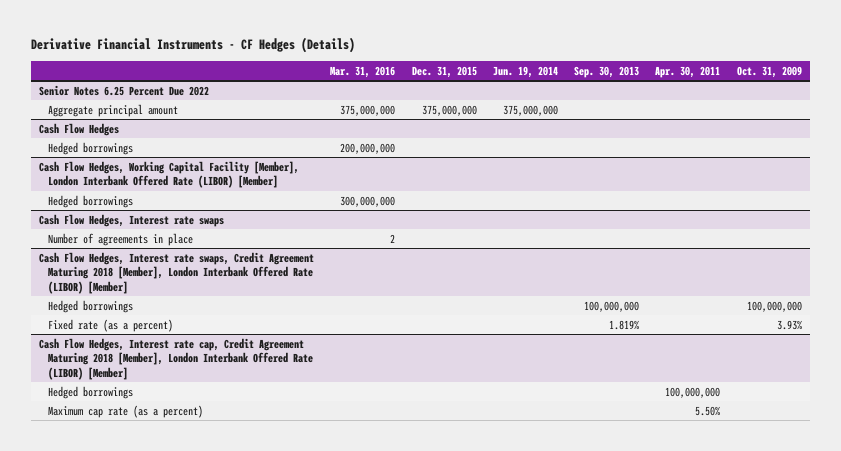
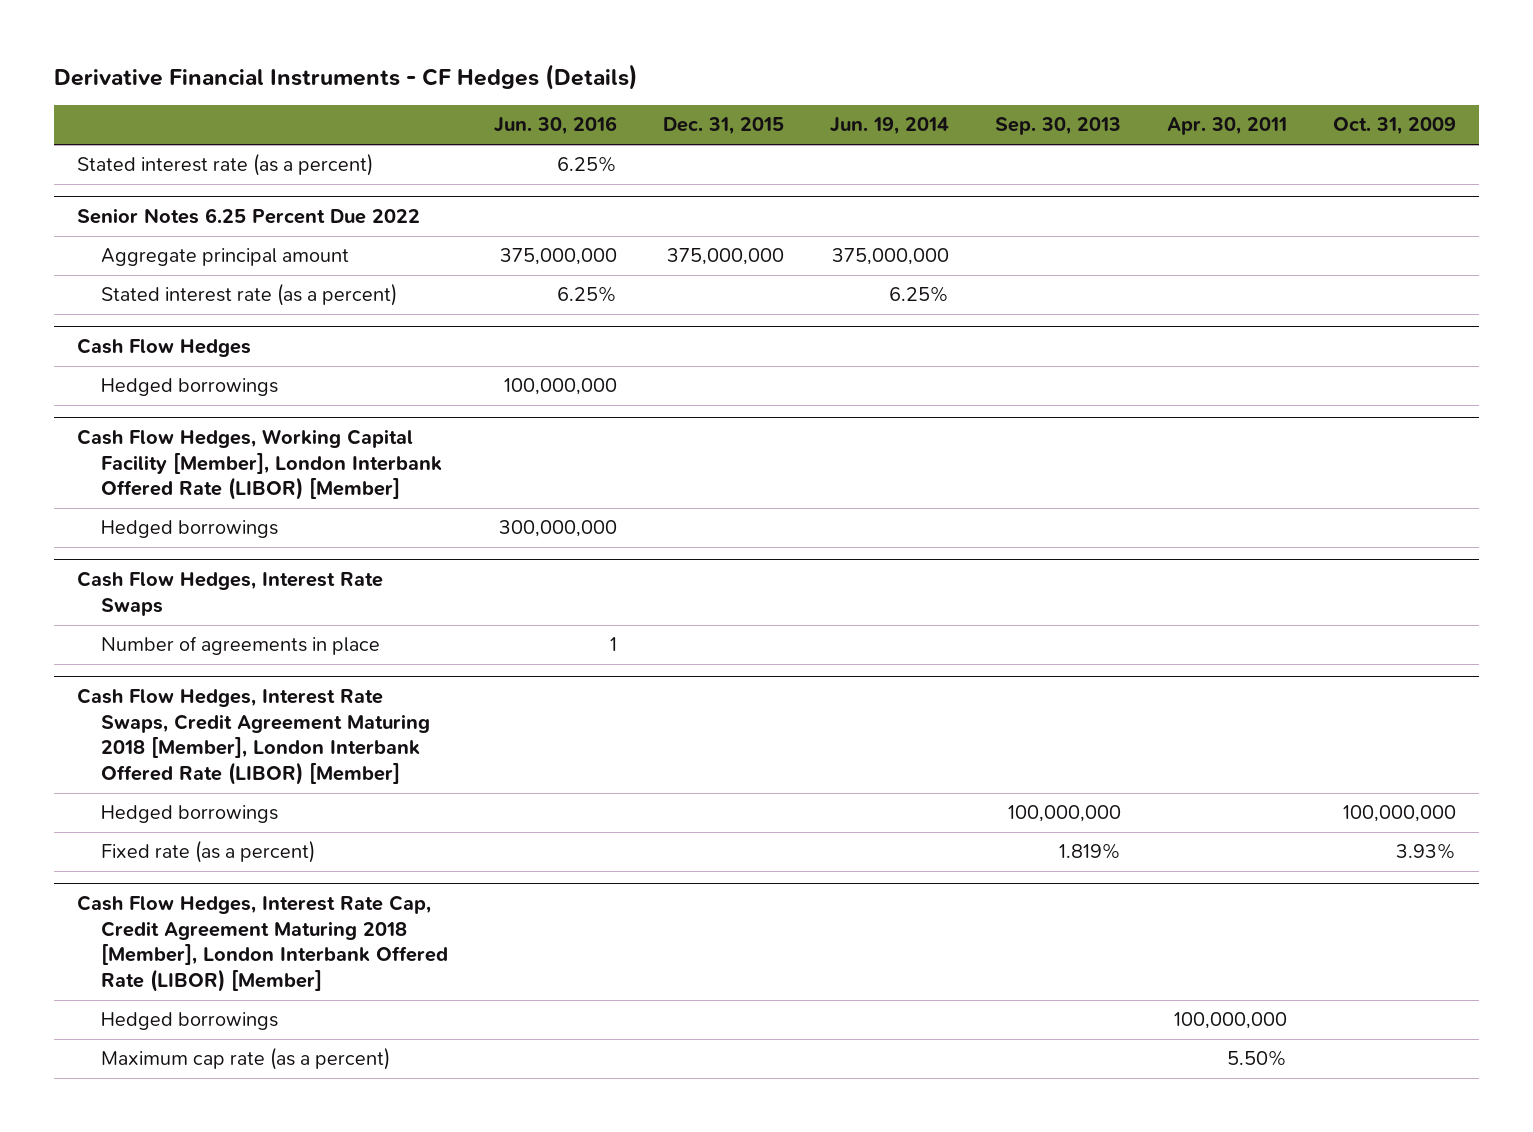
- | Mar. 31, 2016 | Dec. 31, 2015 | Jun. 19, 2014 | Sep. 30, 2013 | Apr. 30, 2011 | Oct. 31, 2009
+ | Jun. 30, 2016 | Dec. 31, 2015 | Jun. 19, 2014 | Sep. 30, 2013 | Apr. 30, 2011 | Oct. 31, 2009
+ Stated interest rate (as a percent) | 6.25% | | | | |
@ Senior Notes 6.25 Percent Due 2022
+ Stated interest rate (as a percent) | 6.25% | | 6.25% | | |
- Cash Flow Hedges, Interest rate swaps
+ Cash Flow Hedges, Interest Rate Swaps
- Cash Flow Hedges, Interest rate swaps, Credit Agreement Maturing 2018 [Member], London Interbank Offered Rate (LIBOR) [Member]
+ Cash Flow Hedges, Interest Rate Swaps, Credit Agreement Maturing 2018 [Member], London Interbank Offered Rate (LIBOR) [Member]
- Cash Flow Hedges, Interest rate cap, Credit Agreement Maturing 2018 [Member], London Interbank Offered Rate (LIBOR) [Member]
+ Cash Flow Hedges, Interest Rate Cap, Credit Agreement Maturing 2018 [Member], London Interbank Offered Rate (LIBOR) [Member]

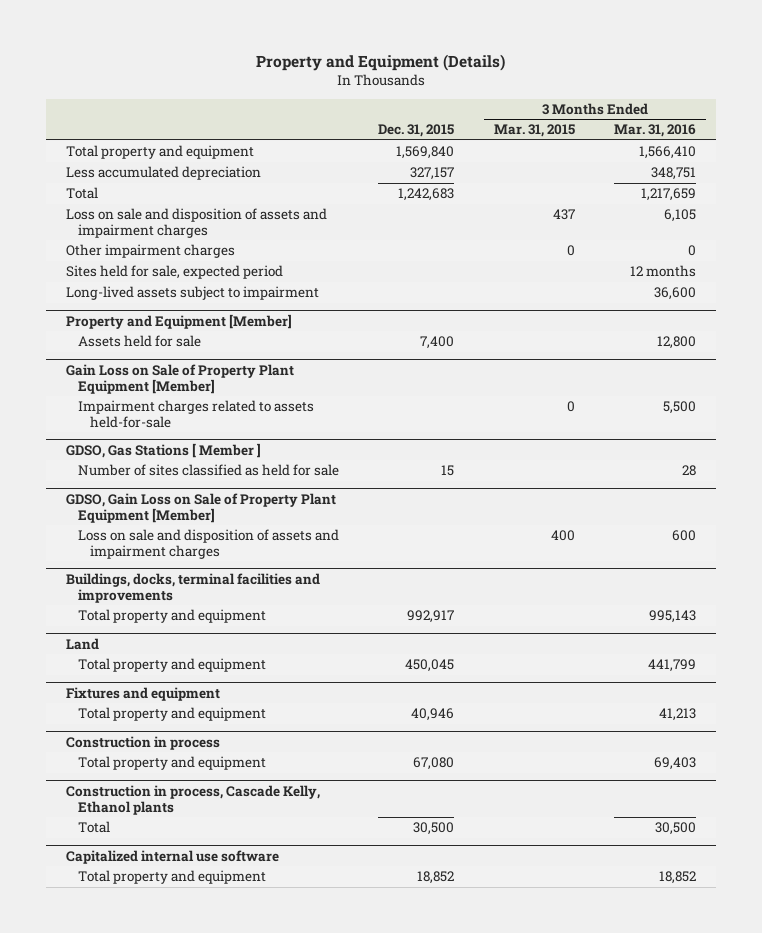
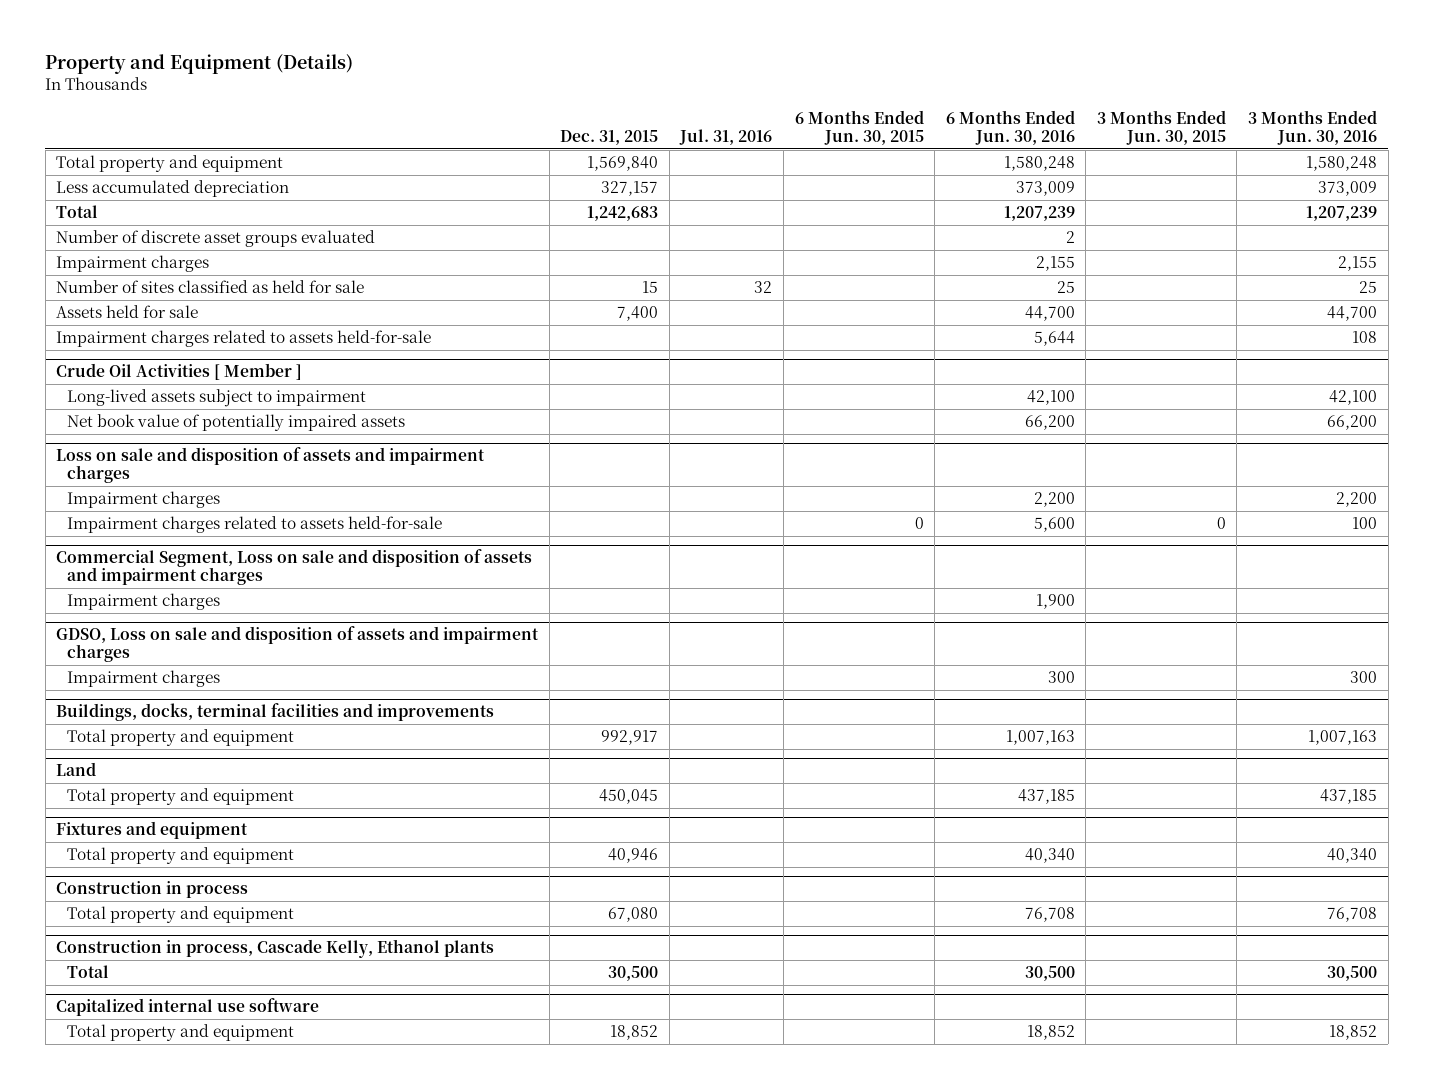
- | Dec. 31, 2015 | 3 Months Ended Mar. 31, 2015 | 3 Months Ended Mar. 31, 2016
+ | Dec. 31, 2015 | Jul. 31, 2016 | 6 Months Ended Jun. 30, 2015 | 6 Months Ended Jun. 30, 2016 | 3 Months Ended Jun. 30, 2015 | 3 Months Ended Jun. 30, 2016
- Loss on sale and disposition of assets and impairment charges | | 437 | 6,105
- Other impairment charges | | 0 | 0
- Sites held for sale, expected period | | | 12 months
- Long-lived assets subject to impairment | | | 36,600
- Property and Equipment [Member]
- Assets held for sale | 7,400 | | 12,800
- Gain Loss on Sale of Property Plant Equipment [Member]
+ Number of discrete asset groups evaluated | | | | 2 | |
+ Impairment charges | | | | 2,155 | | 2,155
+ Number of sites classified as held for sale | 15 | 32 | | 25 | | 25
+ Assets held for sale | 7,400 | | | 44,700 | | 44,700
+ Impairment charges related to assets held-for-sale | | | | 5,644 | | 108
+ Crude Oil Activities [ Member ]
+ Long-lived assets subject to impairment | | | | 42,100 | | 42,100
+ Net book value of potentially impaired assets | | | | 66,200 | | 66,200
+ Loss on sale and disposition of assets and impairment charges
+ Impairment charges | | | | 2,200 | | 2,200
- GDSO, Gas Stations [ Member ]
- Number of sites classified as held for sale | 15 | | 28
- GDSO, Gain Loss on Sale of Property Plant Equipment [Member]
- Loss on sale and disposition of assets and impairment charges | | 400 | 600
+ Commercial Segment, Loss on sale and disposition of assets and impairment charges
+ Impairment charges | | | | 1,900 | |
+ GDSO, Loss on sale and disposition of assets and impairment charges
+ Impairment charges | | | | 300 | | 300

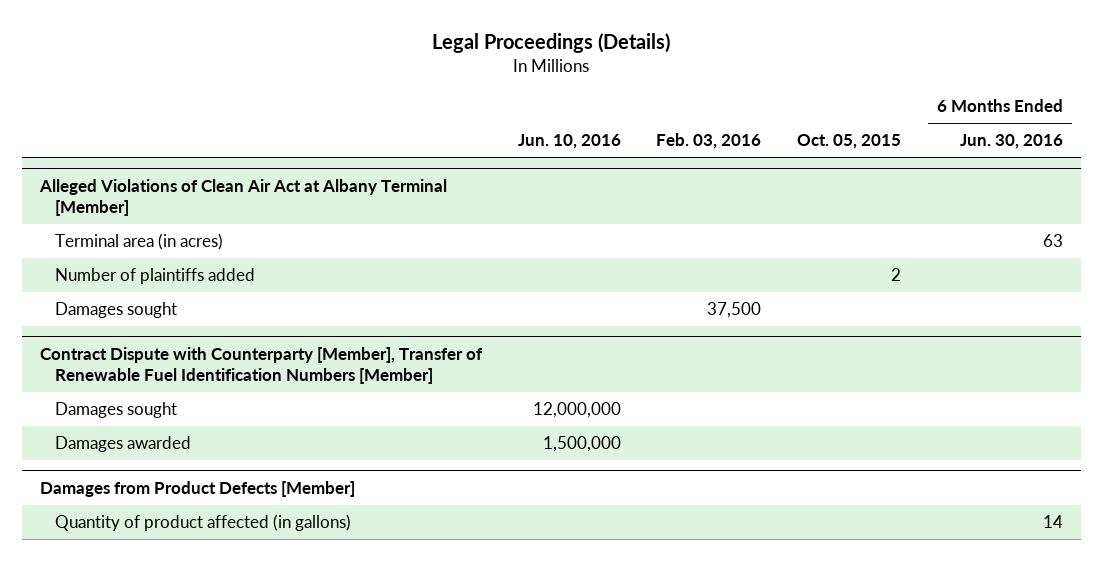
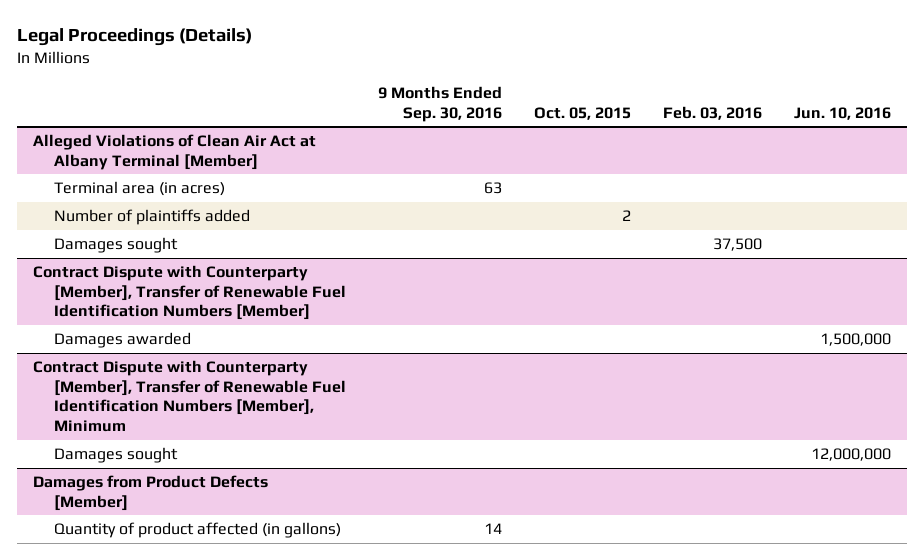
- | Jun. 10, 2016 | Feb. 03, 2016 | Oct. 05, 2015 | 6 Months Ended Jun. 30, 2016
+ | 9 Months Ended Sep. 30, 2016 | Oct. 05, 2015 | Feb. 03, 2016 | Jun. 10, 2016
@ Contract Dispute with Counterparty [Member], Transfer of Renewable Fuel Identification Numbers [Member]
- Damages sought | 12,000,000 | | |
+ Contract Dispute with Counterparty [Member], Transfer of Renewable Fuel Identification Numbers [Member], Minimum
+ Damages sought | | | | 12,000,000

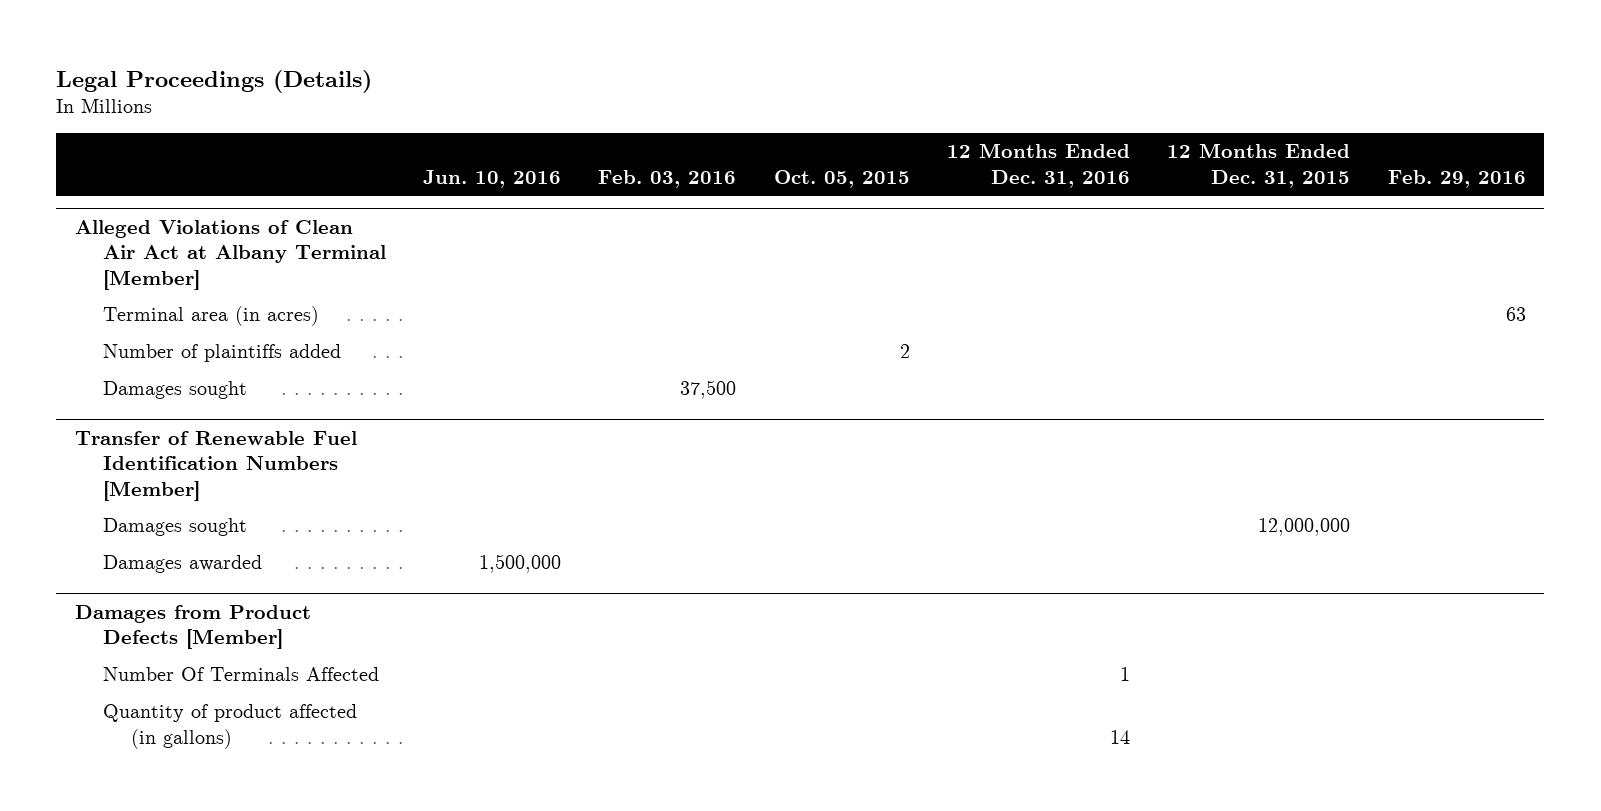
- | 9 Months Ended Sep. 30, 2016 | Oct. 05, 2015 | Feb. 03, 2016 | Jun. 10, 2016
+ | Jun. 10, 2016 | Feb. 03, 2016 | Oct. 05, 2015 | 12 Months Ended Dec. 31, 2016 | 12 Months Ended Dec. 31, 2015 | Feb. 29, 2016
- Contract Dispute with Counterparty [Member], Transfer of Renewable Fuel Identification Numbers [Member]
+ Transfer of Renewable Fuel Identification Numbers [Member]
+ Damages sought | | | | | 12,000,000 |
- Contract Dispute with Counterparty [Member], Transfer of Renewable Fuel Identification Numbers [Member], Minimum
- Damages sought | | | | 12,000,000
@ Damages from Product Defects [Member]
+ Number Of Terminals Affected | | | | 1 | |

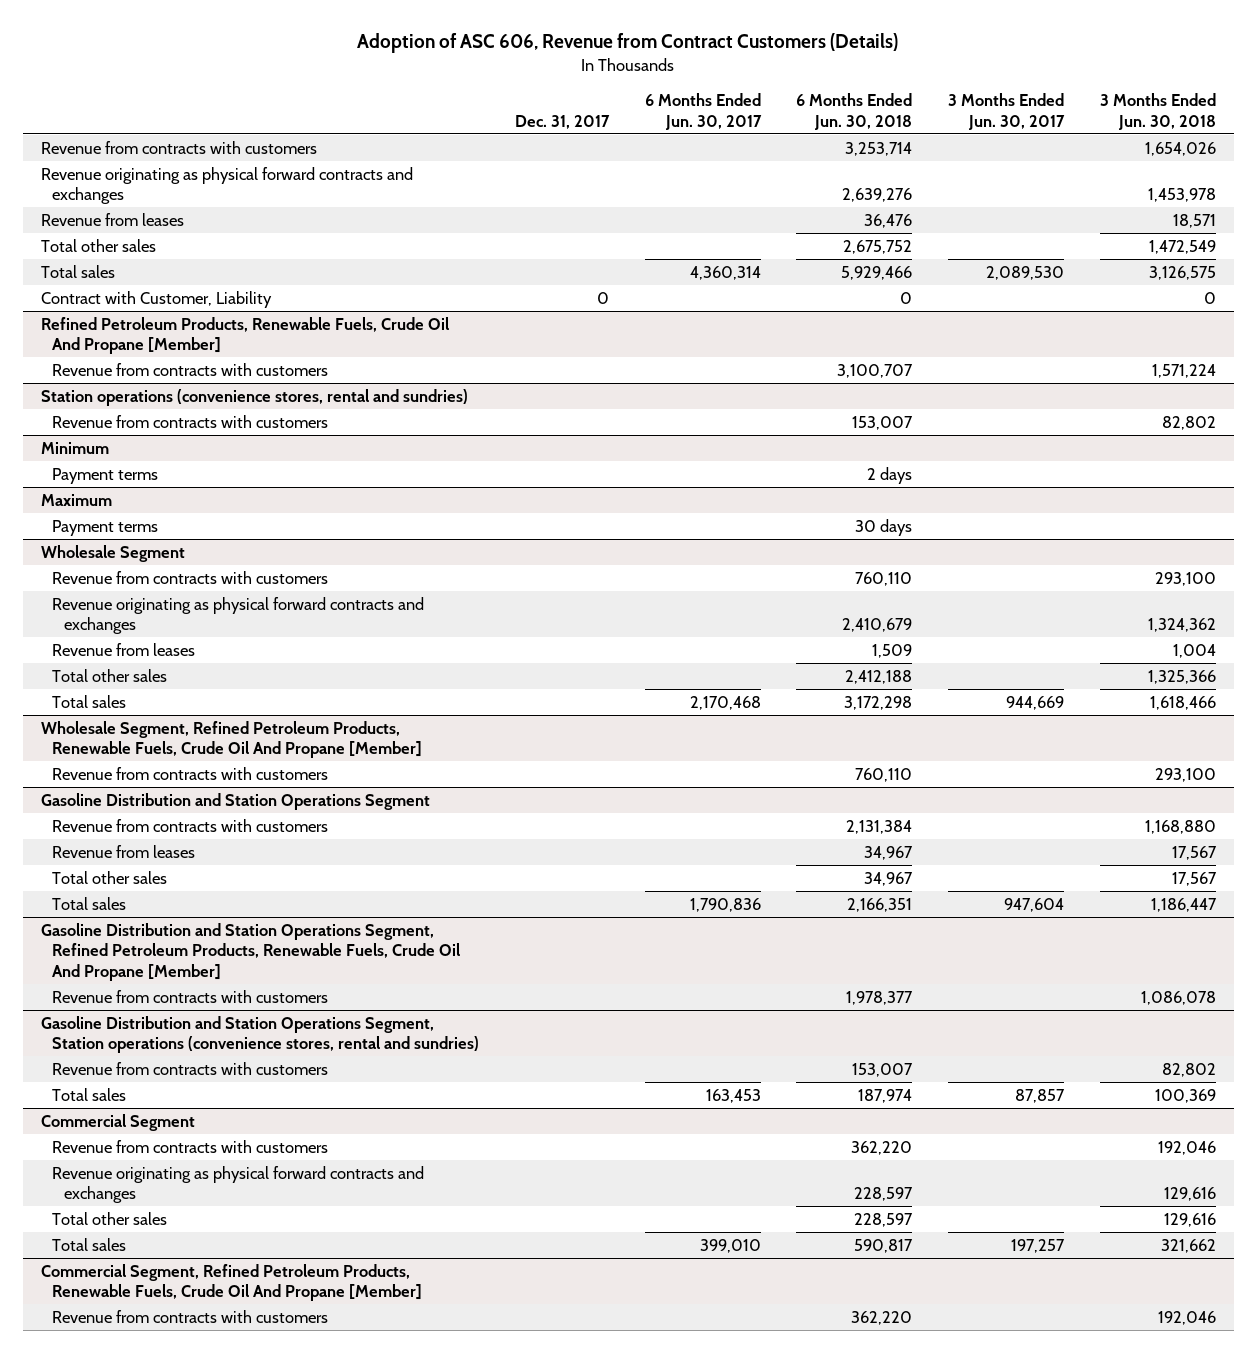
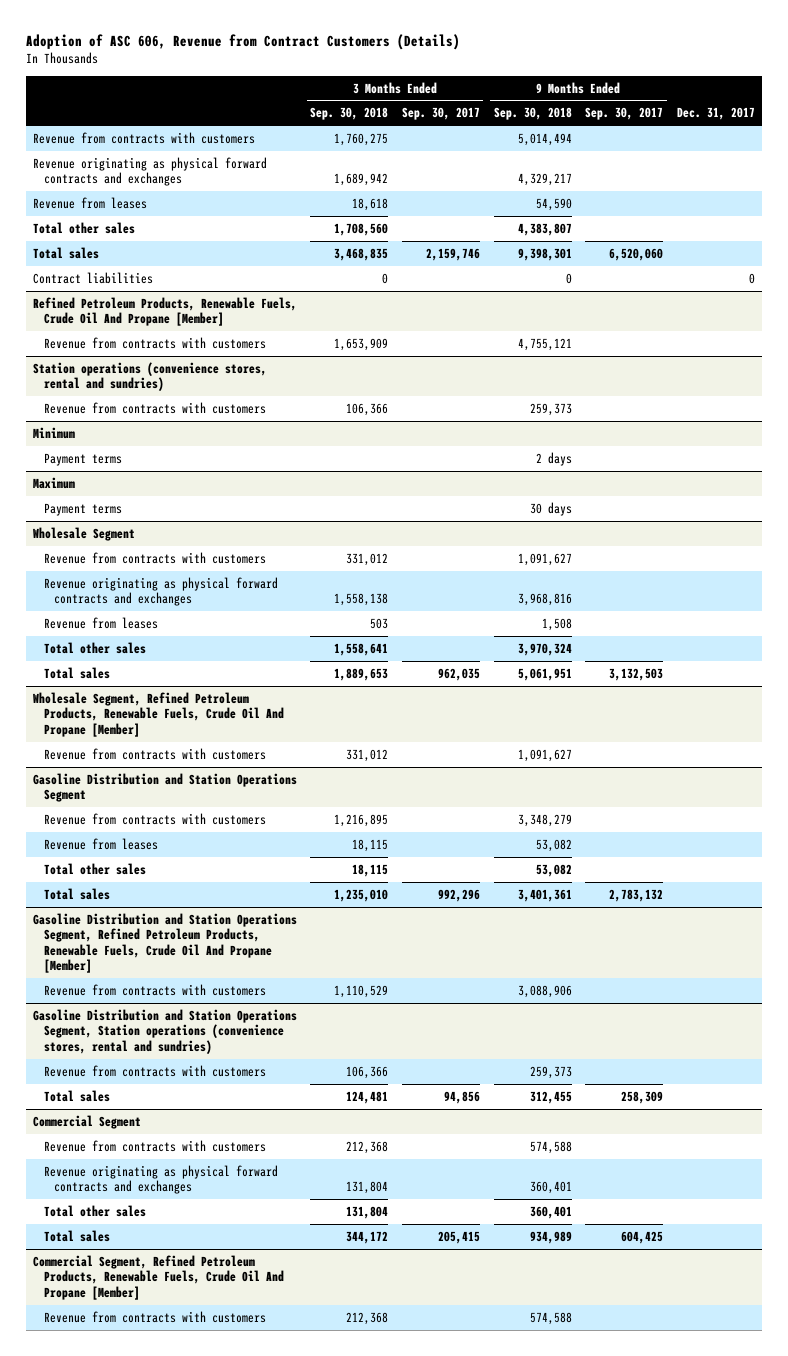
- | Dec. 31, 2017 | 6 Months Ended Jun. 30, 2017 | 6 Months Ended Jun. 30, 2018 | 3 Months Ended Jun. 30, 2017 | 3 Months Ended Jun. 30, 2018
+ | 3 Months Ended Sep. 30, 2018 | 3 Months Ended Sep. 30, 2017 | 9 Months Ended Sep. 30, 2018 | 9 Months Ended Sep. 30, 2017 | Dec. 31, 2017
- Contract with Customer, Liability | 0 | | 0 | | 0
+ Contract liabilities | 0 | | 0 | | 0

